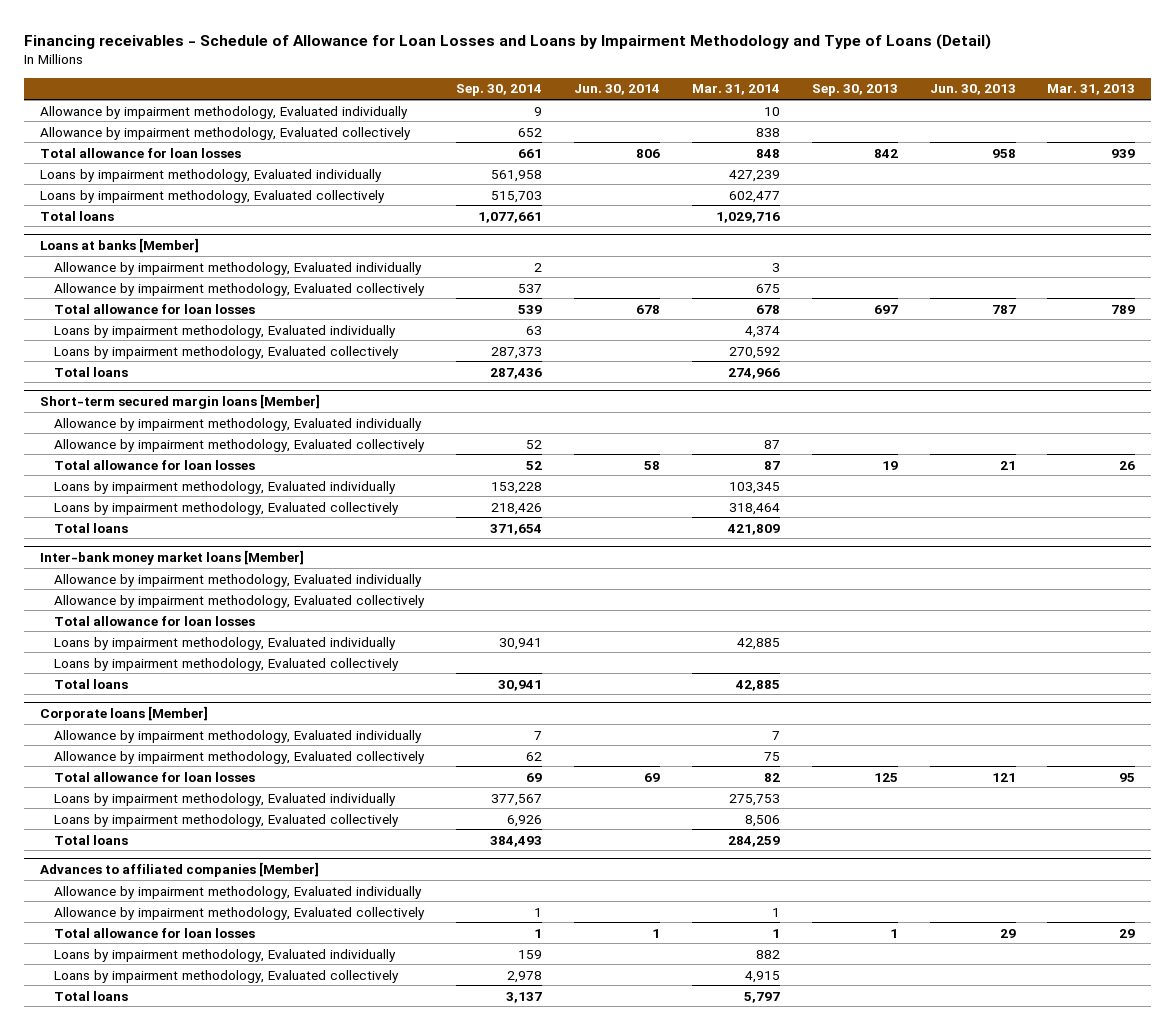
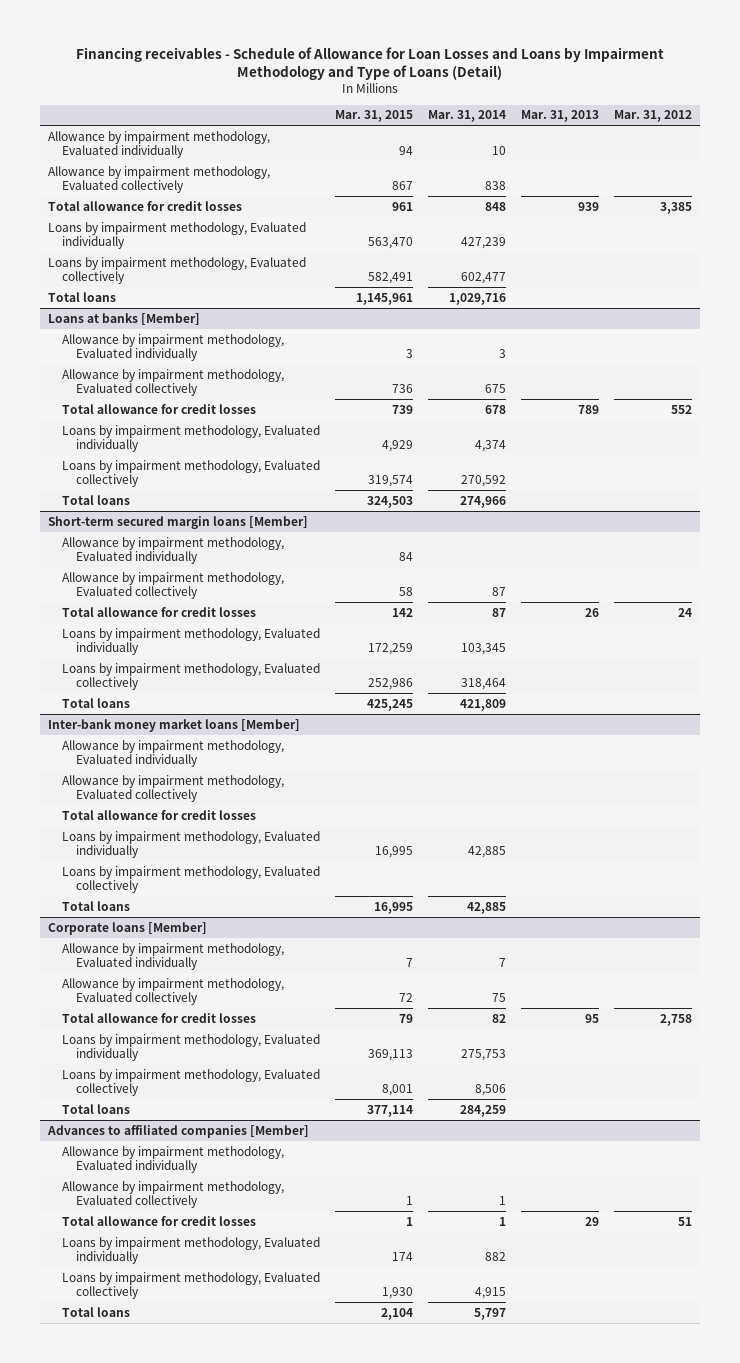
- | Sep. 30, 2014 | Jun. 30, 2014 | Mar. 31, 2014 | Sep. 30, 2013 | Jun. 30, 2013 | Mar. 31, 2013
+ | Mar. 31, 2015 | Mar. 31, 2014 | Mar. 31, 2013 | Mar. 31, 2012
- Total allowance for loan losses | 661 | 806 | 848 | 842 | 958 | 939
+ Total allowance for credit losses | 961 | 848 | 939 | 3,385
@ Loans at banks [Member]
- Total allowance for loan losses | 539 | 678 | 678 | 697 | 787 | 789
+ Total allowance for credit losses | 739 | 678 | 789 | 552
@ Short-term secured margin loans [Member]
- Total allowance for loan losses | 52 | 58 | 87 | 19 | 21 | 26
+ Total allowance for credit losses | 142 | 87 | 26 | 24
@ Inter-bank money market loans [Member]
- Total allowance for loan losses
+ Total allowance for credit losses
@ Corporate loans [Member]
- Total allowance for loan losses | 69 | 69 | 82 | 125 | 121 | 95
+ Total allowance for credit losses | 79 | 82 | 95 | 2,758
@ Advances to affiliated companies [Member]
- Total allowance for loan losses | 1 | 1 | 1 | 1 | 29 | 29
+ Total allowance for credit losses | 1 | 1 | 29 | 51

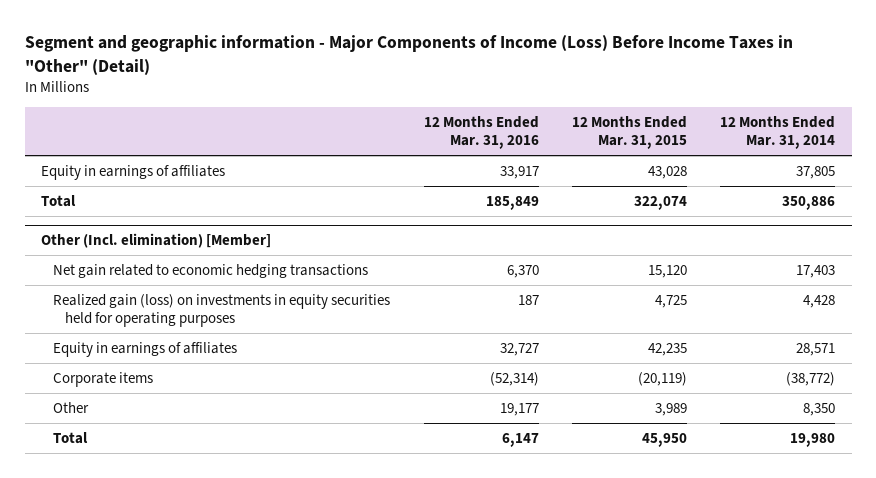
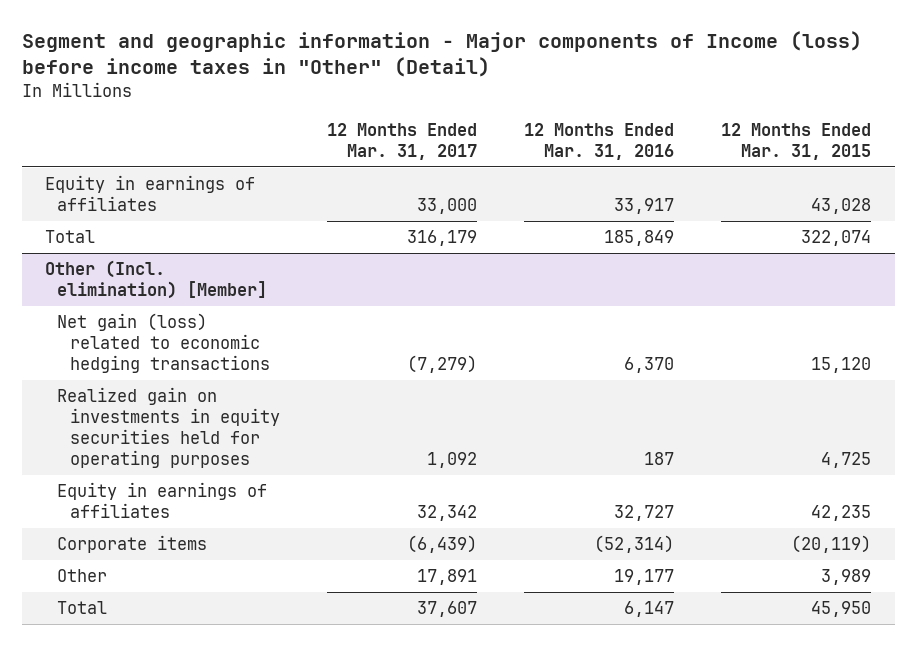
- Segment and geographic information - Major Components of Income (Loss) Before Income Taxes in "Other" (Detail)
+ Segment and geographic information - Major components of Income (loss) before income taxes in "Other" (Detail)
- | 12 Months Ended Mar. 31, 2016 | 12 Months Ended Mar. 31, 2015 | 12 Months Ended Mar. 31, 2014
+ | 12 Months Ended Mar. 31, 2017 | 12 Months Ended Mar. 31, 2016 | 12 Months Ended Mar. 31, 2015
@ Other (Incl. elimination) [Member]
- Net gain related to economic hedging transactions | 6,370 | 15,120 | 17,403
- Realized gain (loss) on investments in equity securities held for operating purposes | 187 | 4,725 | 4,428
+ Net gain (loss) related to economic hedging transactions | (7,279) | 6,370 | 15,120
+ Realized gain on investments in equity securities held for operating purposes | 1,092 | 187 | 4,725

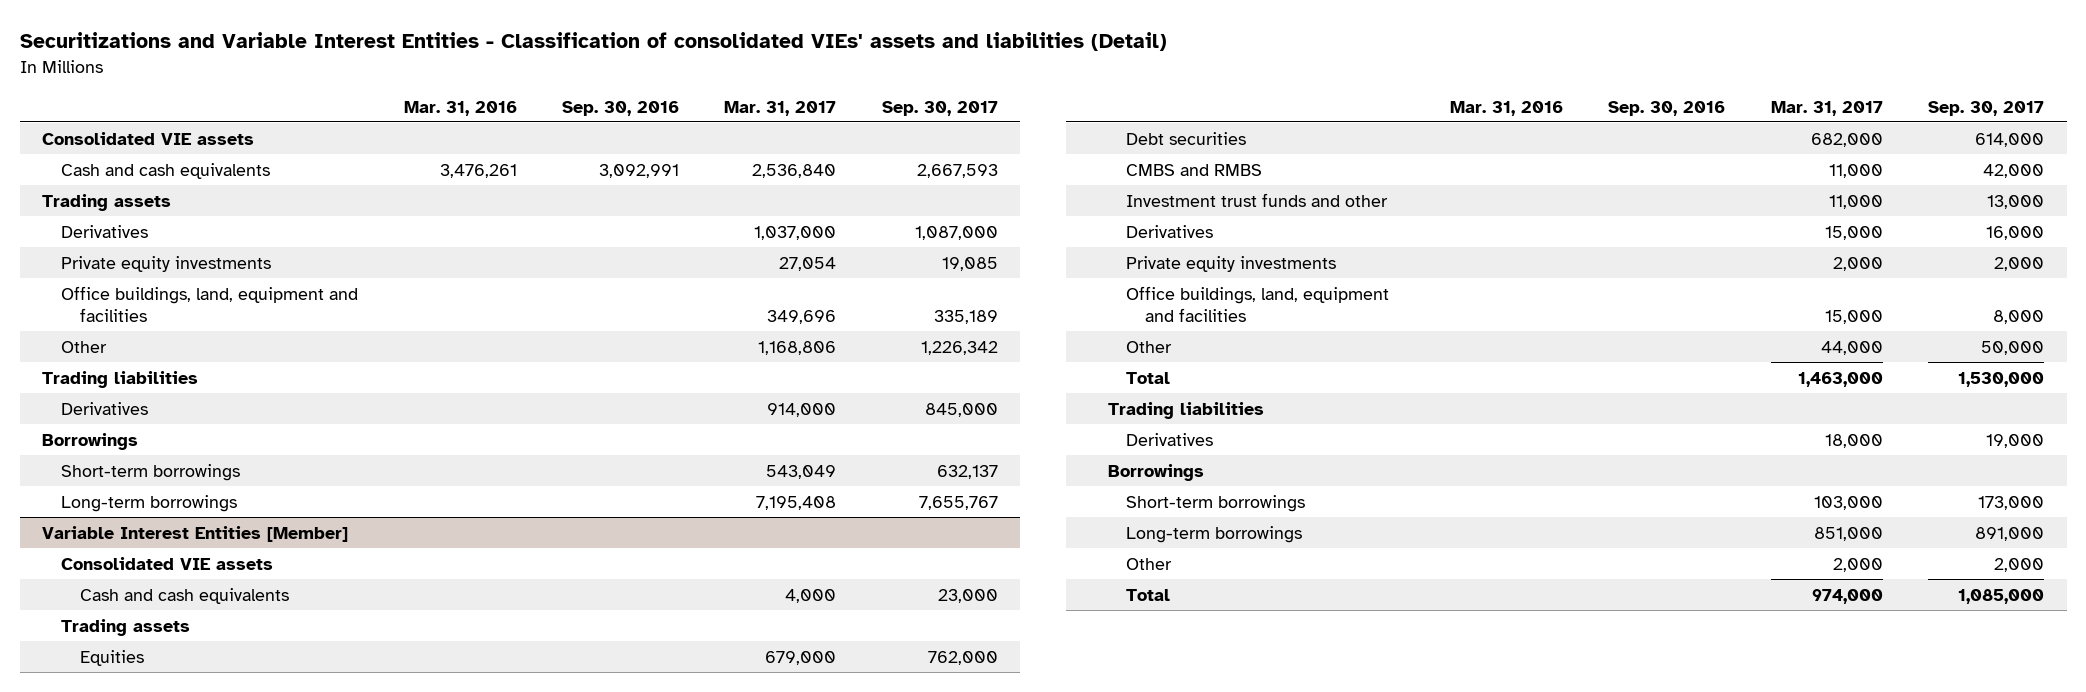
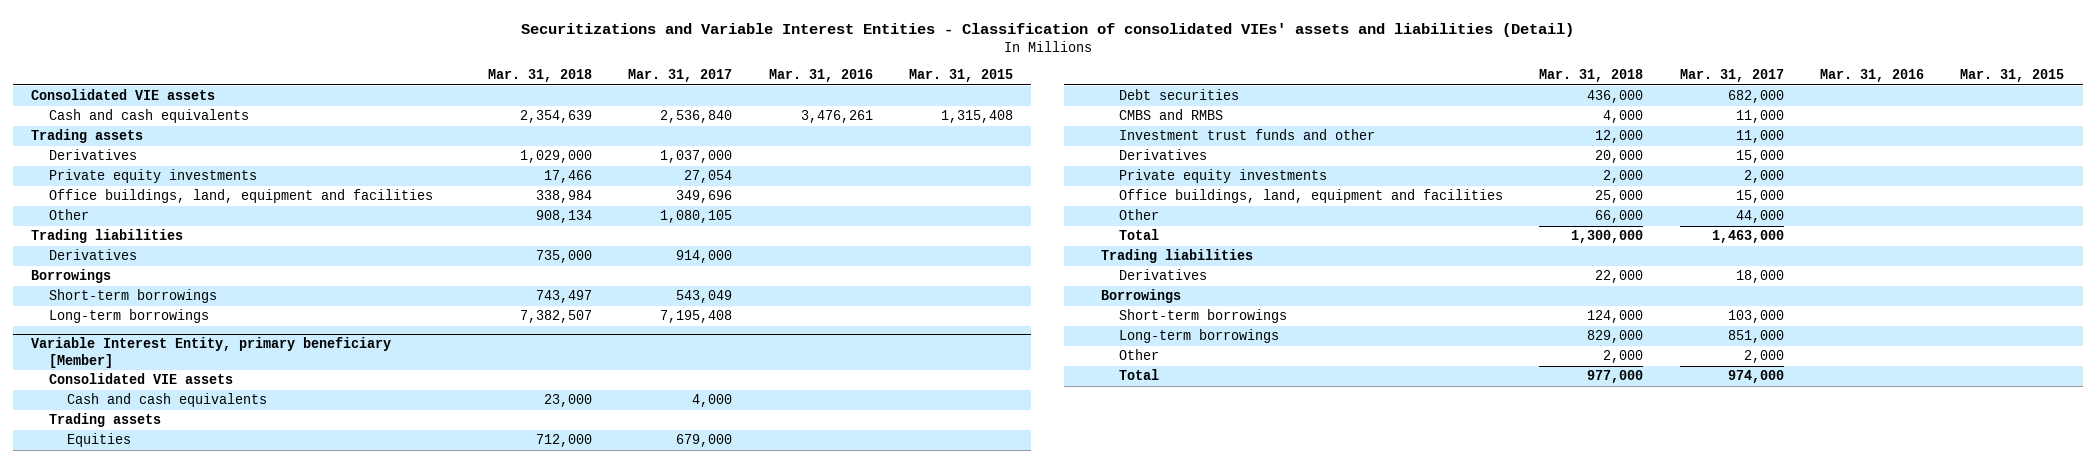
- | Mar. 31, 2016 | Sep. 30, 2016 | Mar. 31, 2017 | Sep. 30, 2017
+ | Mar. 31, 2018 | Mar. 31, 2017 | Mar. 31, 2016 | Mar. 31, 2015
- Other | | | 1,168,806 | 1,226,342
+ Other | 908,134 | 1,080,105 | |
- Variable Interest Entities [Member]
+ Variable Interest Entity, primary beneficiary [Member]

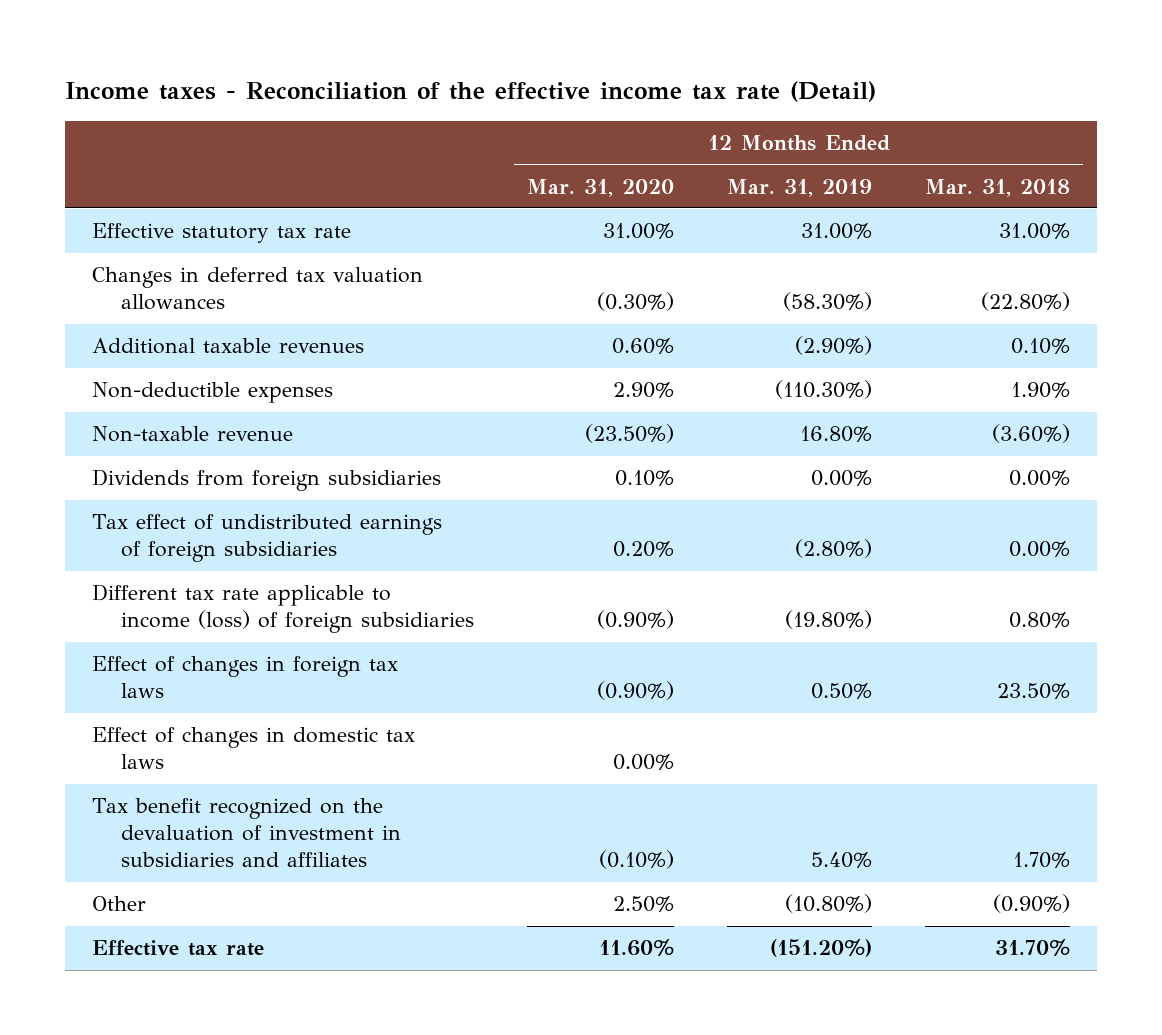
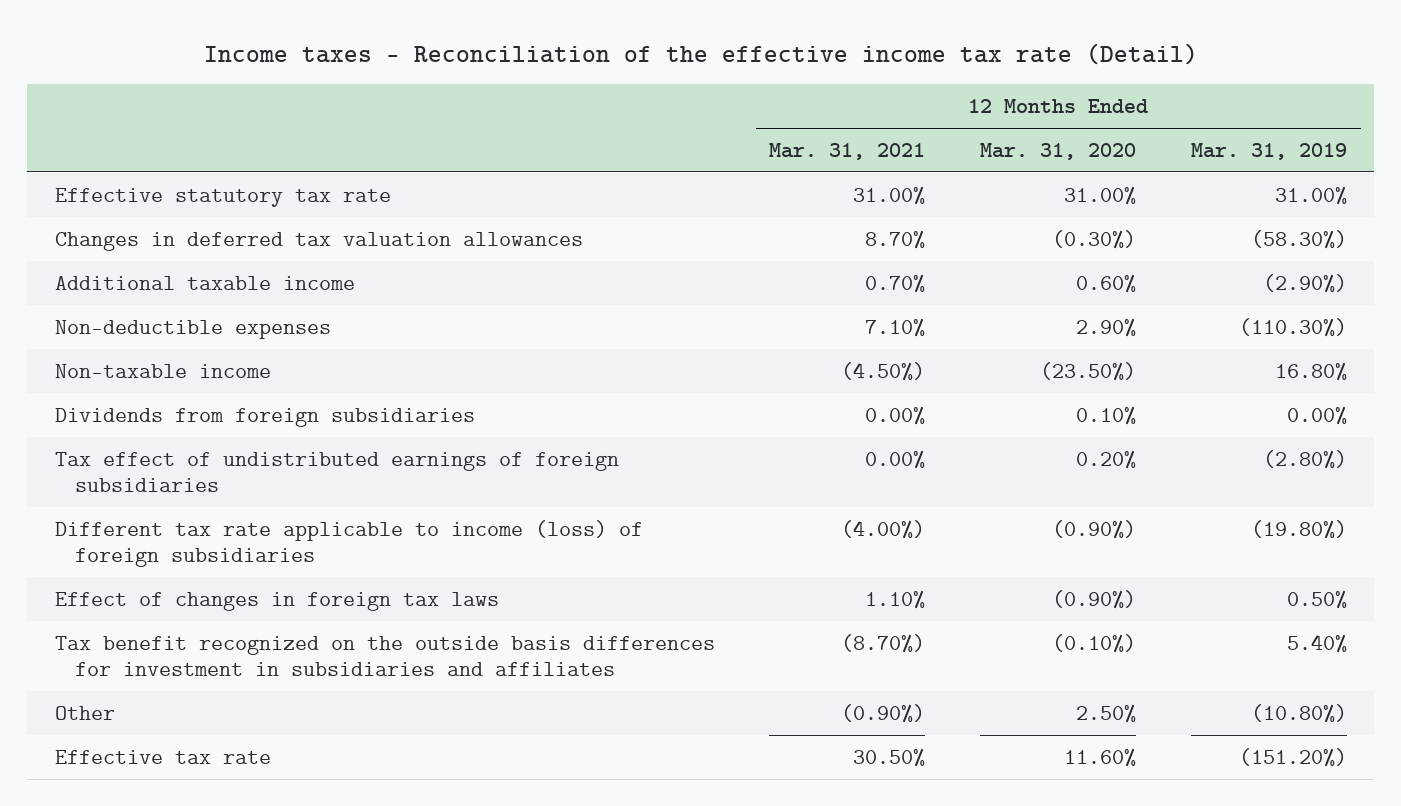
- | 12 Months Ended Mar. 31, 2020 | 12 Months Ended Mar. 31, 2019 | 12 Months Ended Mar. 31, 2018
+ | 12 Months Ended Mar. 31, 2021 | 12 Months Ended Mar. 31, 2020 | 12 Months Ended Mar. 31, 2019
- Additional taxable revenues | 0.60% | (2.90%) | 0.10%
+ Additional taxable income | 0.70% | 0.60% | (2.90%)
- Non-taxable revenue | (23.50%) | 16.80% | (3.60%)
+ Non-taxable income | (4.50%) | (23.50%) | 16.80%
- Effect of changes in domestic tax laws | 0.00% | |
- Tax benefit recognized on the devaluation of investment in subsidiaries and affiliates | (0.10%) | 5.40% | 1.70%
+ Tax benefit recognized on the outside basis differences for investment in subsidiaries and affiliates | (8.70%) | (0.10%) | 5.40%

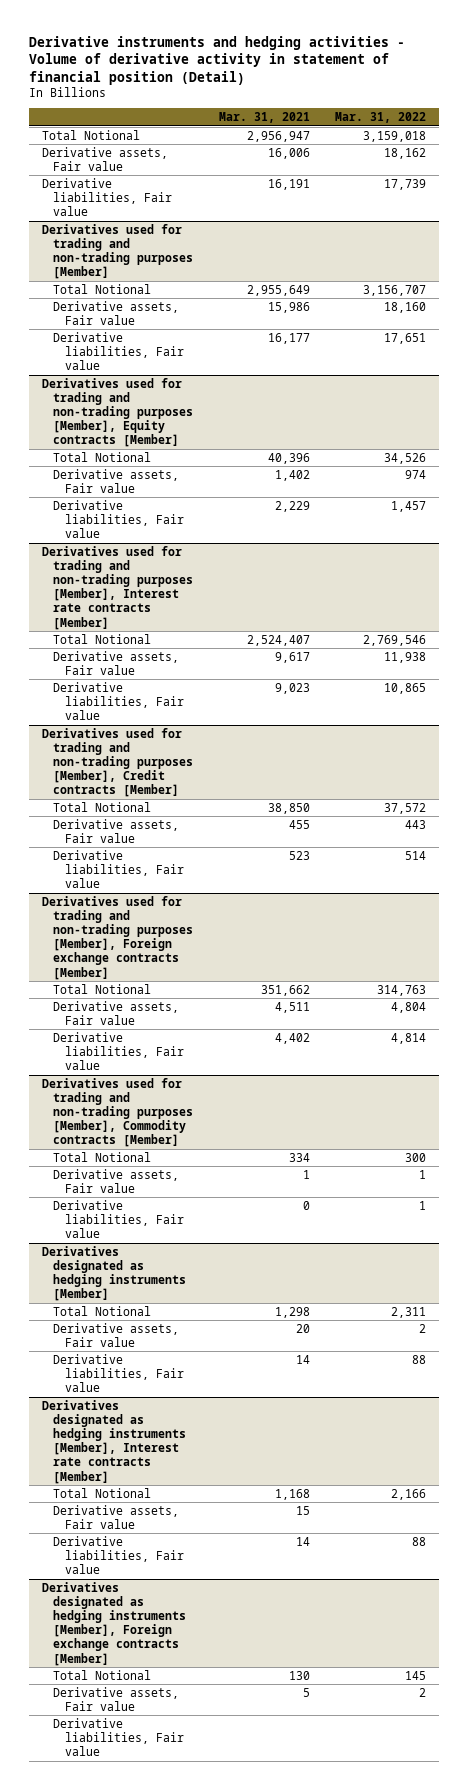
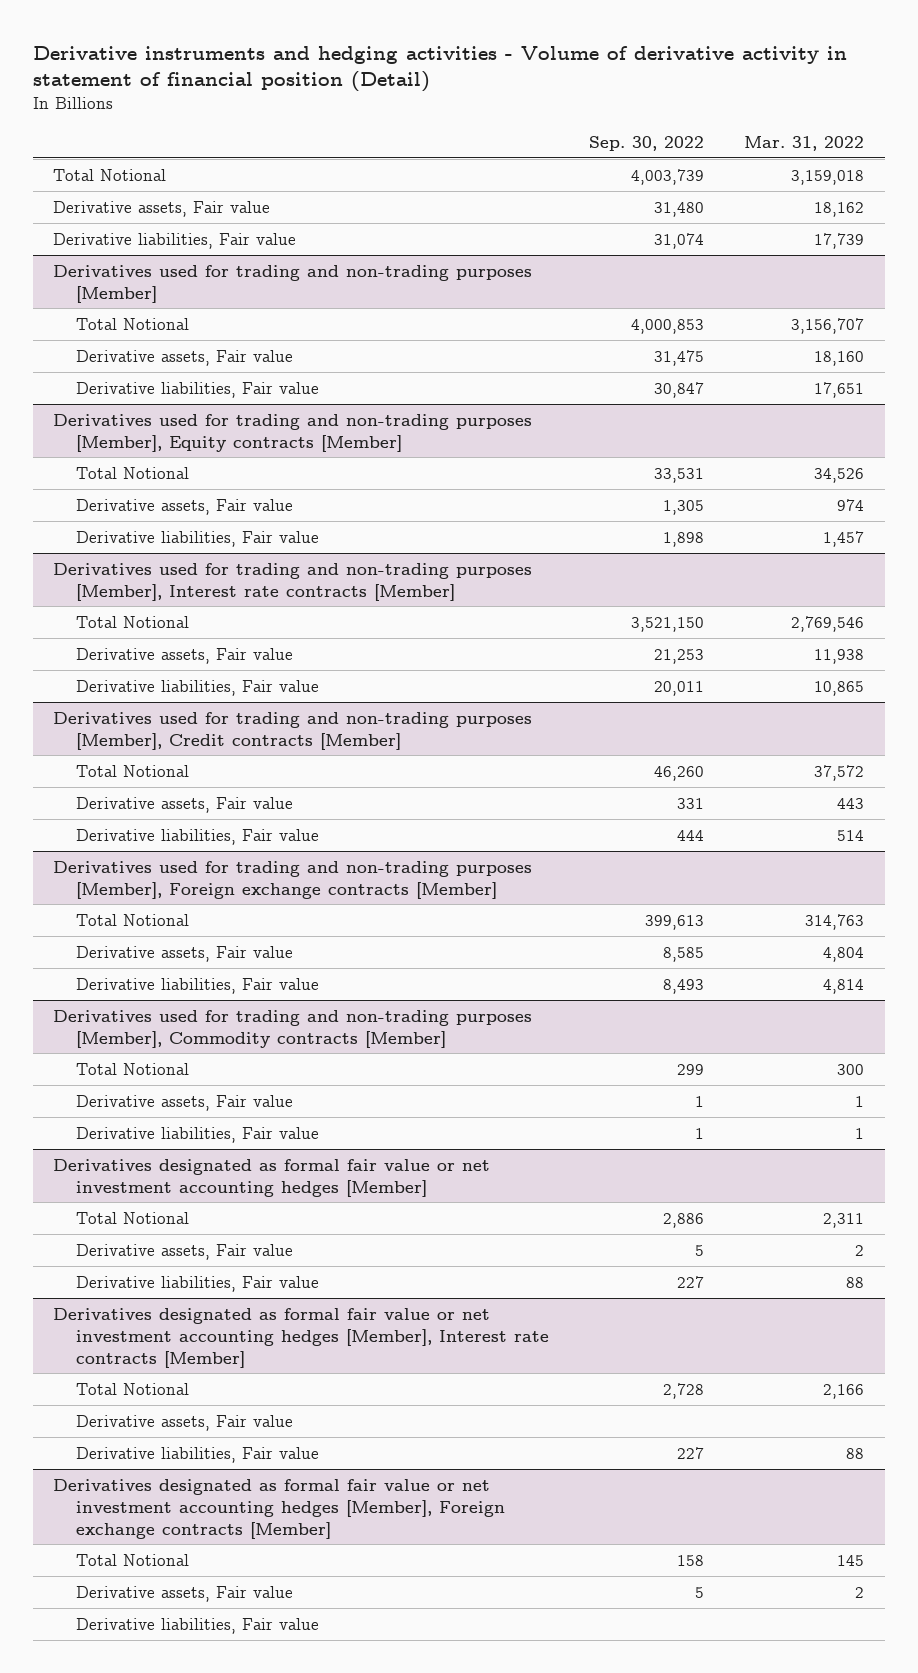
- | Mar. 31, 2021 | Mar. 31, 2022
+ | Sep. 30, 2022 | Mar. 31, 2022
- Derivatives designated as hedging instruments [Member]
+ Derivatives designated as formal fair value or net investment accounting hedges [Member]
- Derivatives designated as hedging instruments [Member], Interest rate contracts [Member]
+ Derivatives designated as formal fair value or net investment accounting hedges [Member], Interest rate contracts [Member]
- Derivatives designated as hedging instruments [Member], Foreign exchange contracts [Member]
+ Derivatives designated as formal fair value or net investment accounting hedges [Member], Foreign exchange contracts [Member]

